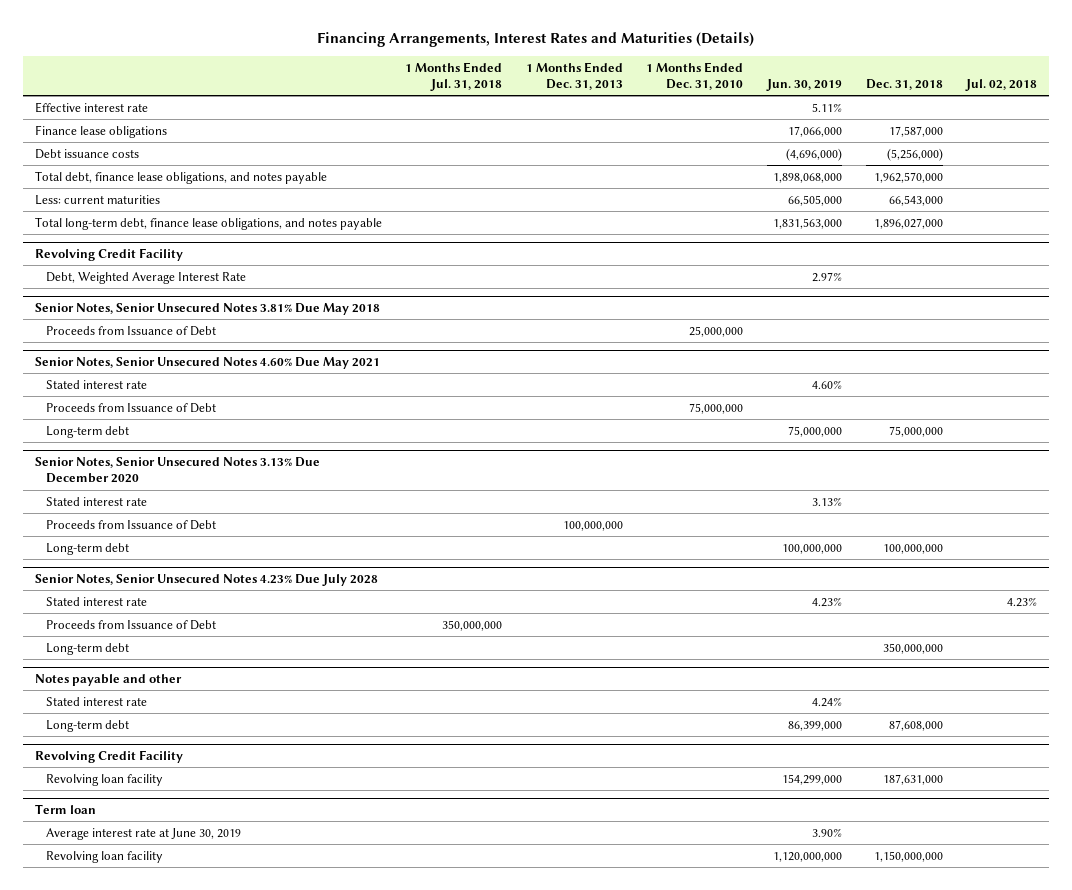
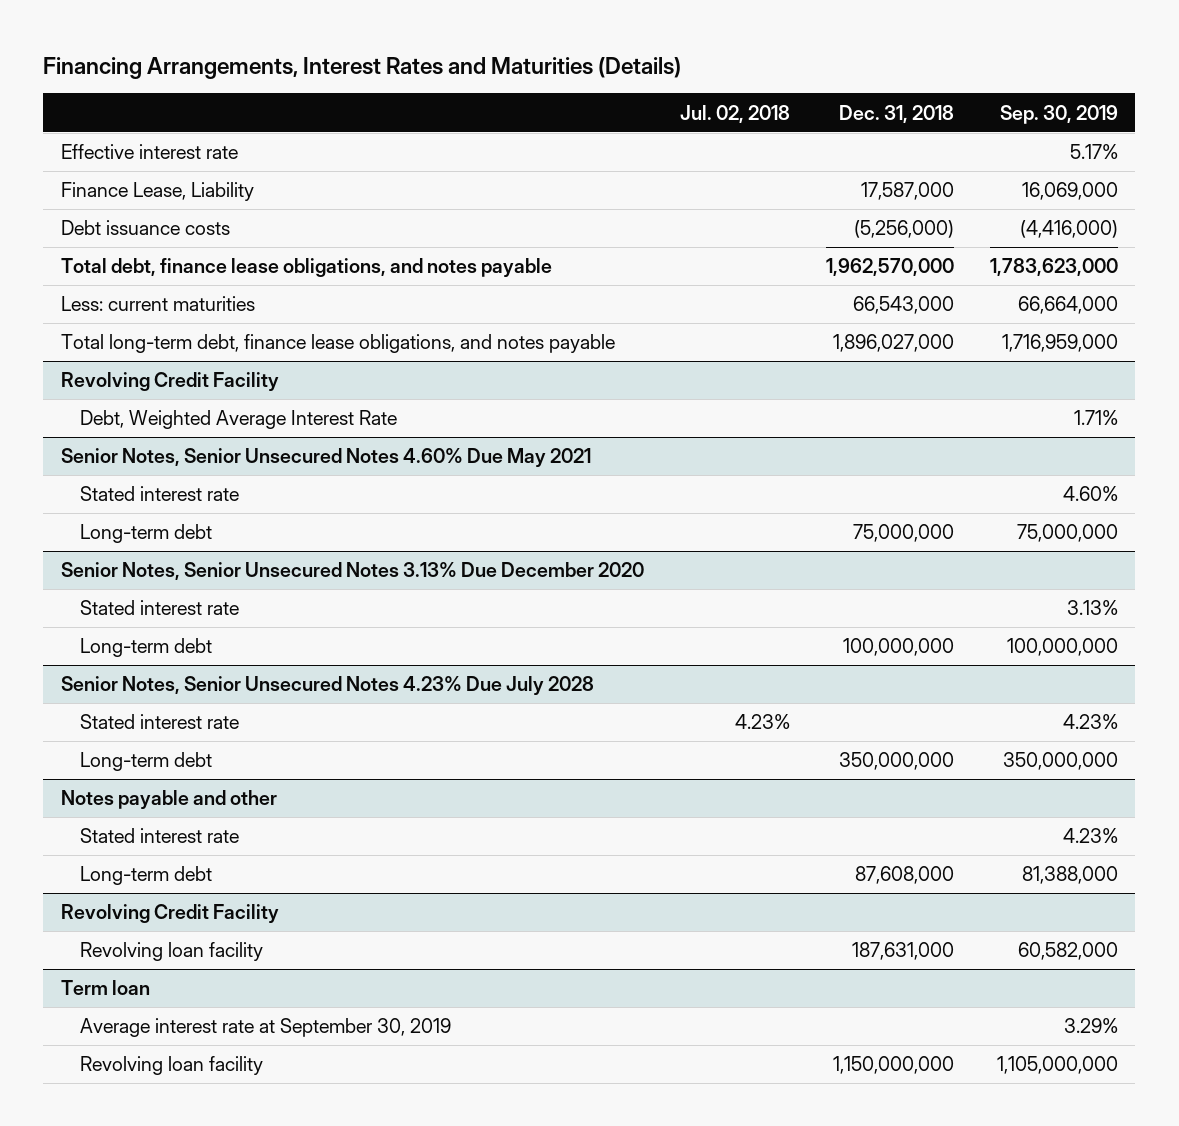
- | 1 Months Ended Jul. 31, 2018 | 1 Months Ended Dec. 31, 2013 | 1 Months Ended Dec. 31, 2010 | Jun. 30, 2019 | Dec. 31, 2018 | Jul. 02, 2018
+ | Jul. 02, 2018 | Dec. 31, 2018 | Sep. 30, 2019
- Finance lease obligations | | | | 17,066,000 | 17,587,000 |
+ Finance Lease, Liability | | 17,587,000 | 16,069,000
- Senior Notes, Senior Unsecured Notes 3.81% Due May 2018
- Proceeds from Issuance of Debt | | | 25,000,000 | | |
@ Senior Notes, Senior Unsecured Notes 4.60% Due May 2021
- Proceeds from Issuance of Debt | | | 75,000,000 | | |
@ Senior Notes, Senior Unsecured Notes 3.13% Due December 2020
- Proceeds from Issuance of Debt | | 100,000,000 | | | |
@ Senior Notes, Senior Unsecured Notes 4.23% Due July 2028
- Proceeds from Issuance of Debt | 350,000,000 | | | | |
@ Term loan
- Average interest rate at June 30, 2019 | | | | 3.90% | |
+ Average interest rate at September 30, 2019 | | | 3.29%

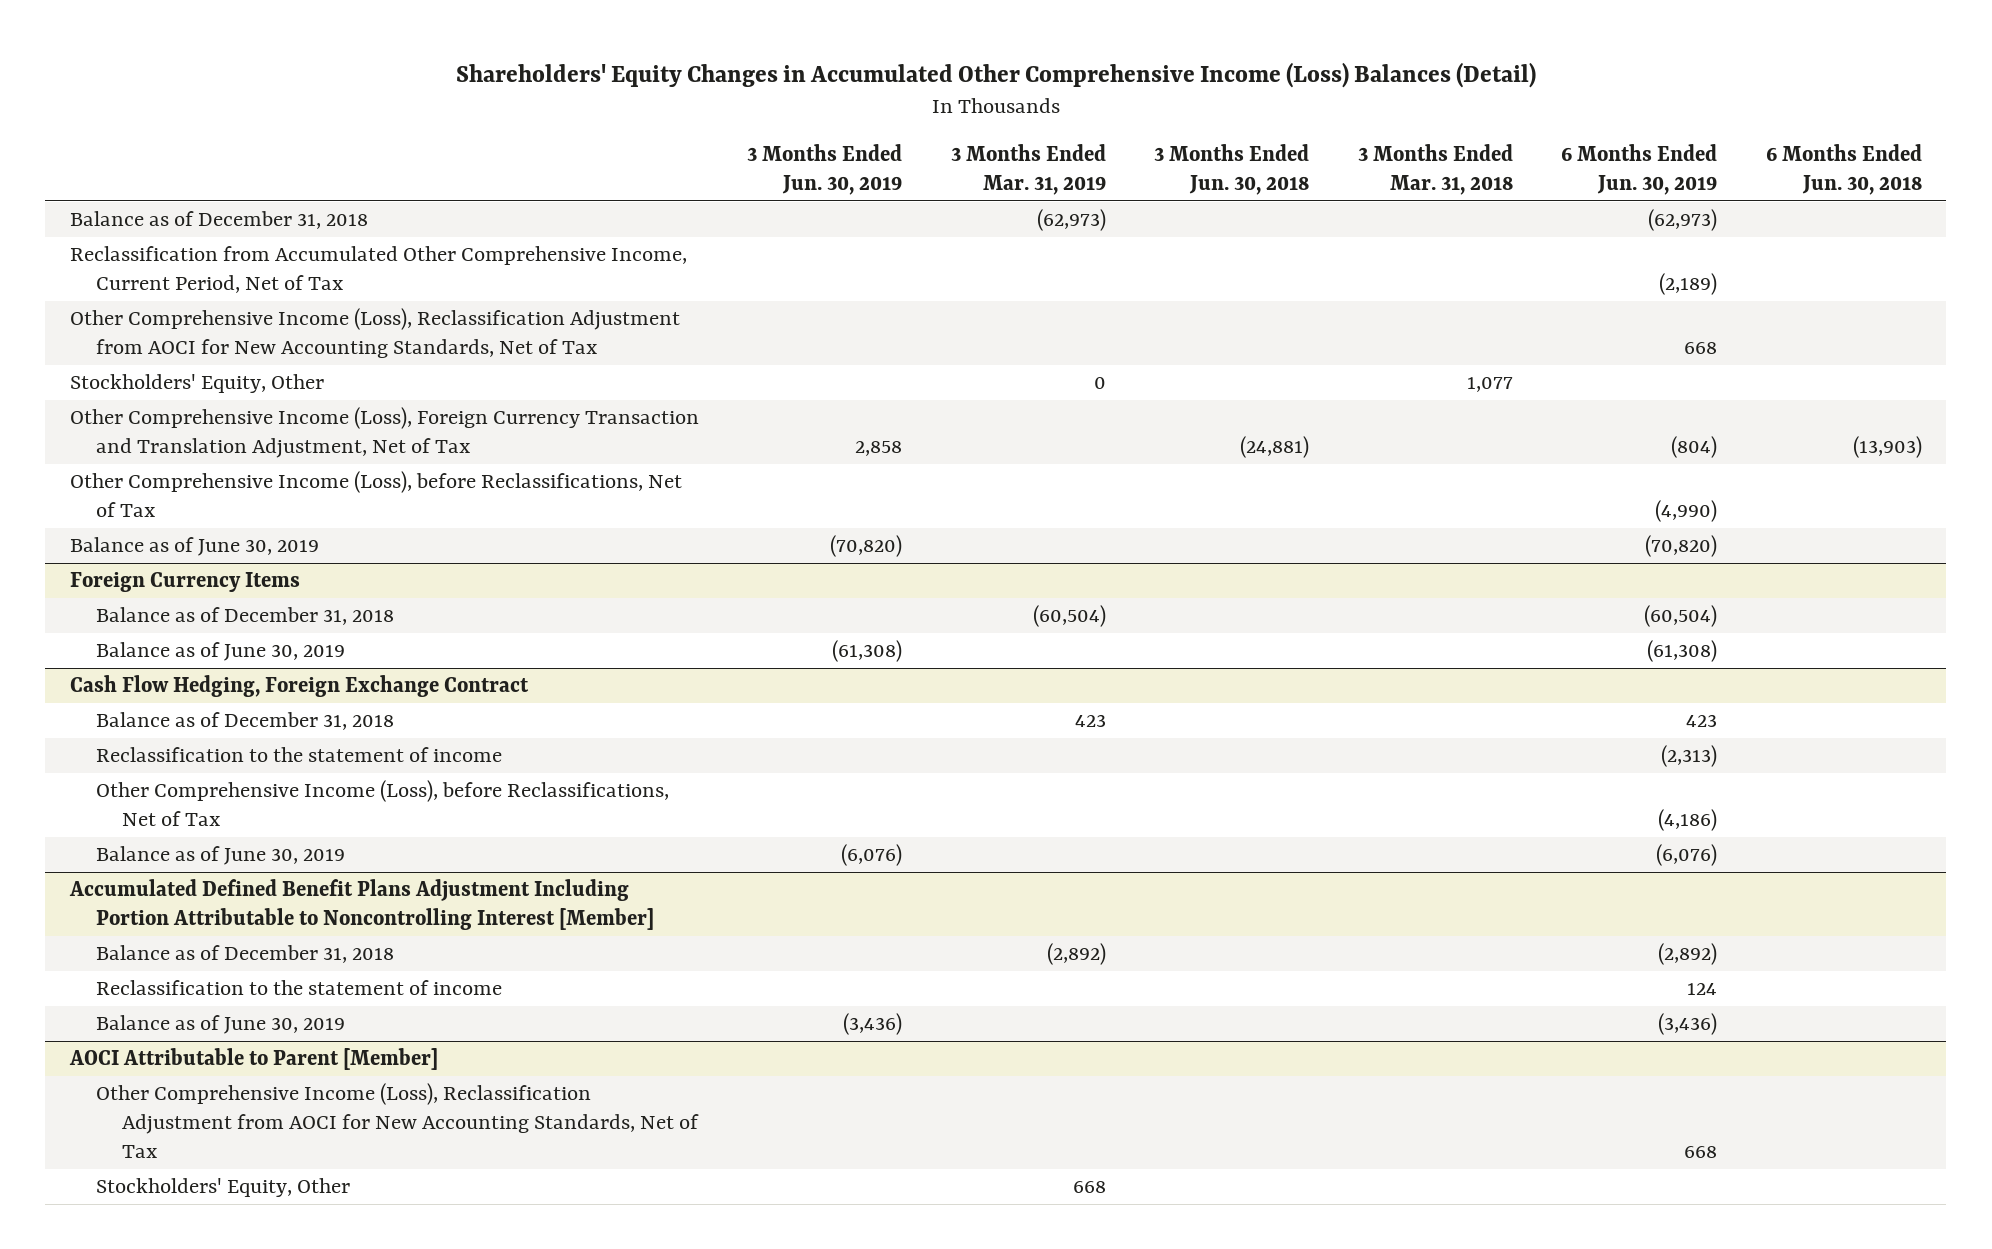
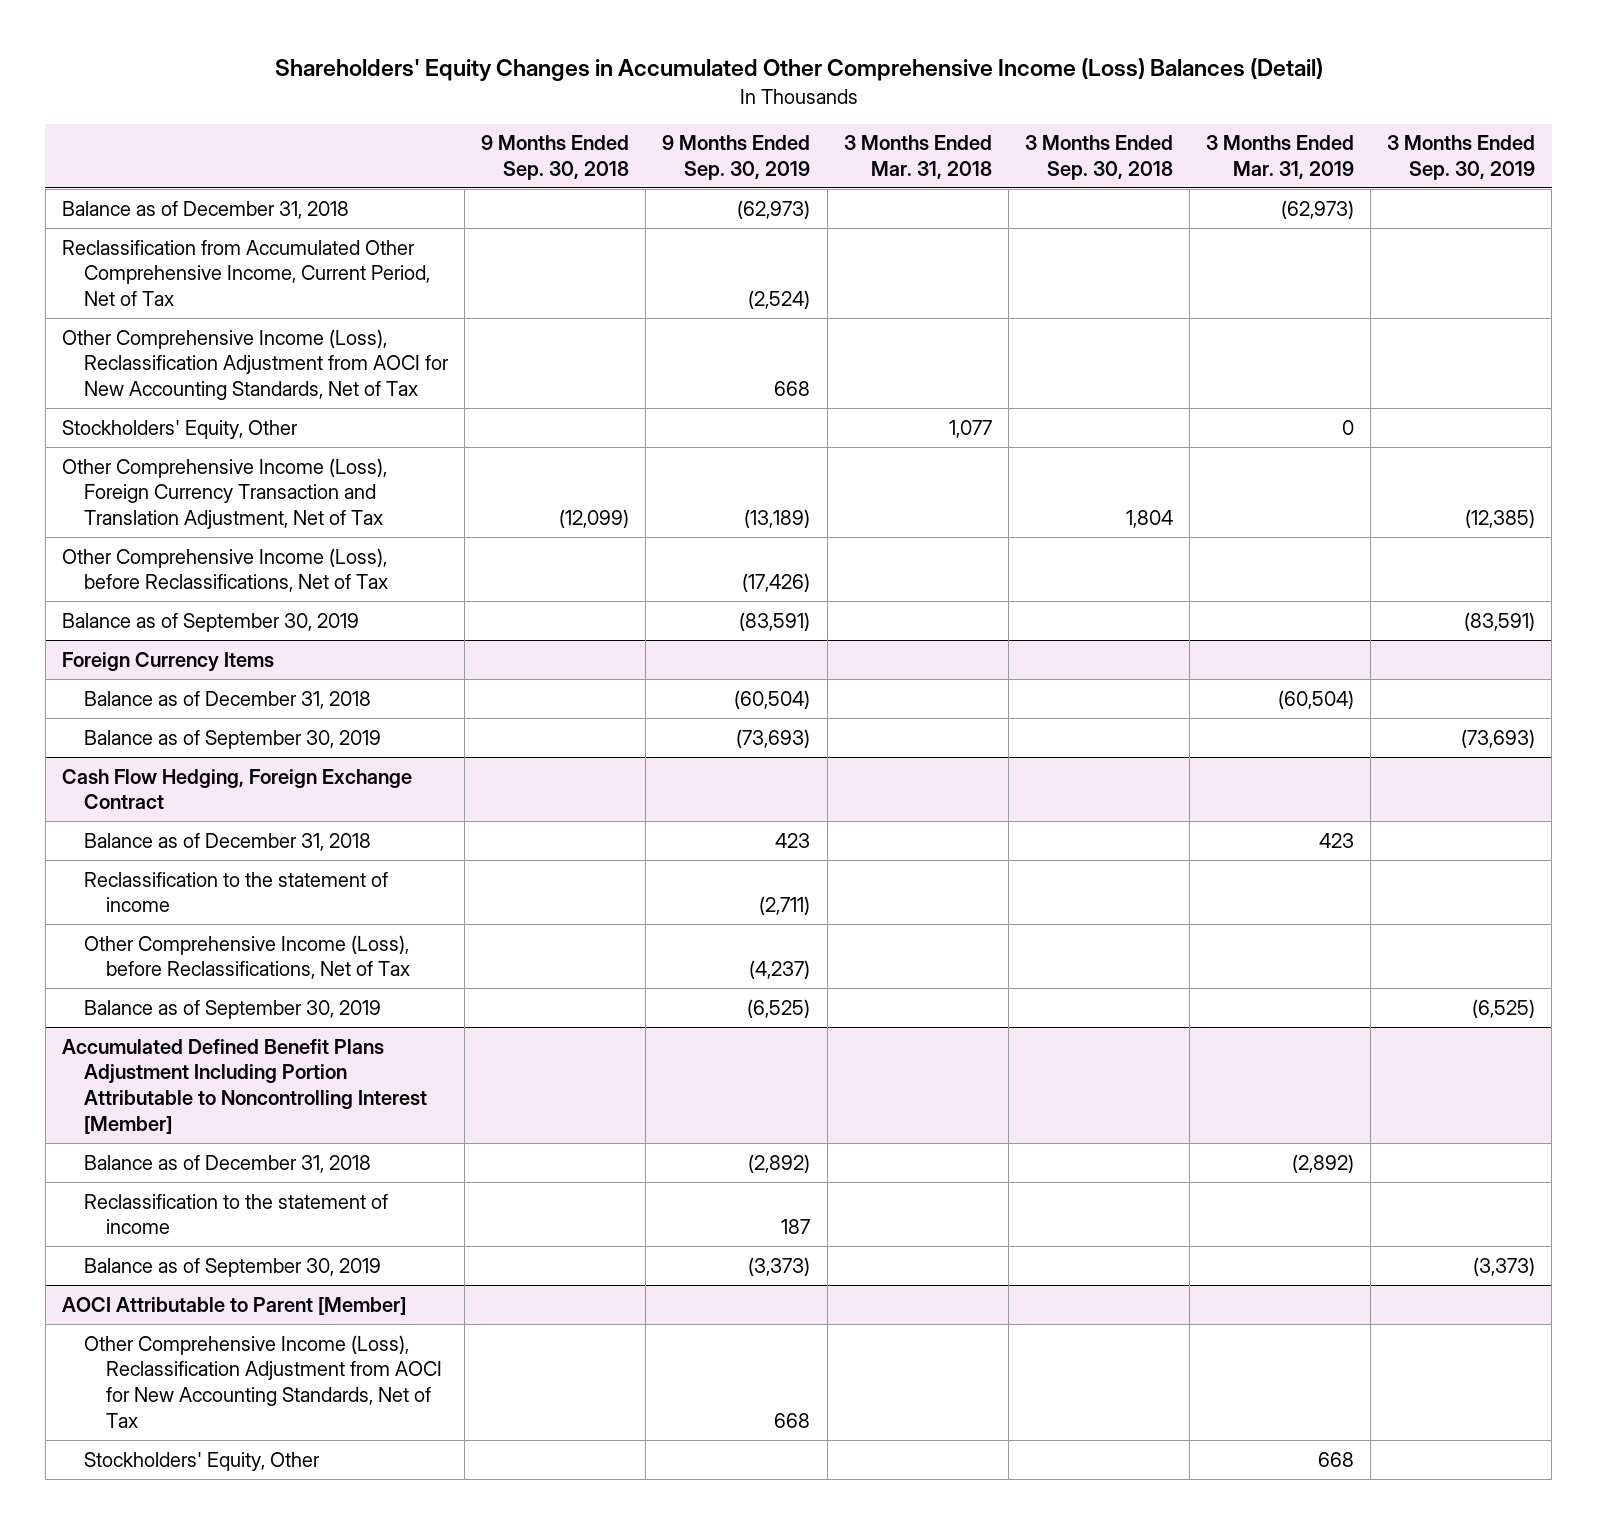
- | 3 Months Ended Jun. 30, 2019 | 3 Months Ended Mar. 31, 2019 | 3 Months Ended Jun. 30, 2018 | 3 Months Ended Mar. 31, 2018 | 6 Months Ended Jun. 30, 2019 | 6 Months Ended Jun. 30, 2018
+ | 9 Months Ended Sep. 30, 2018 | 9 Months Ended Sep. 30, 2019 | 3 Months Ended Mar. 31, 2018 | 3 Months Ended Sep. 30, 2018 | 3 Months Ended Mar. 31, 2019 | 3 Months Ended Sep. 30, 2019
- Balance as of June 30, 2019 | (70,820) | | | | (70,820) |
+ Balance as of September 30, 2019 | | (83,591) | | | | (83,591)
@ Foreign Currency Items
- Balance as of June 30, 2019 | (61,308) | | | | (61,308) |
+ Balance as of September 30, 2019 | | (73,693) | | | | (73,693)
@ Cash Flow Hedging, Foreign Exchange Contract
- Balance as of June 30, 2019 | (6,076) | | | | (6,076) |
+ Balance as of September 30, 2019 | | (6,525) | | | | (6,525)
@ Accumulated Defined Benefit Plans Adjustment Including Portion Attributable to Noncontrolling Interest [Member]
- Balance as of June 30, 2019 | (3,436) | | | | (3,436) |
+ Balance as of September 30, 2019 | | (3,373) | | | | (3,373)

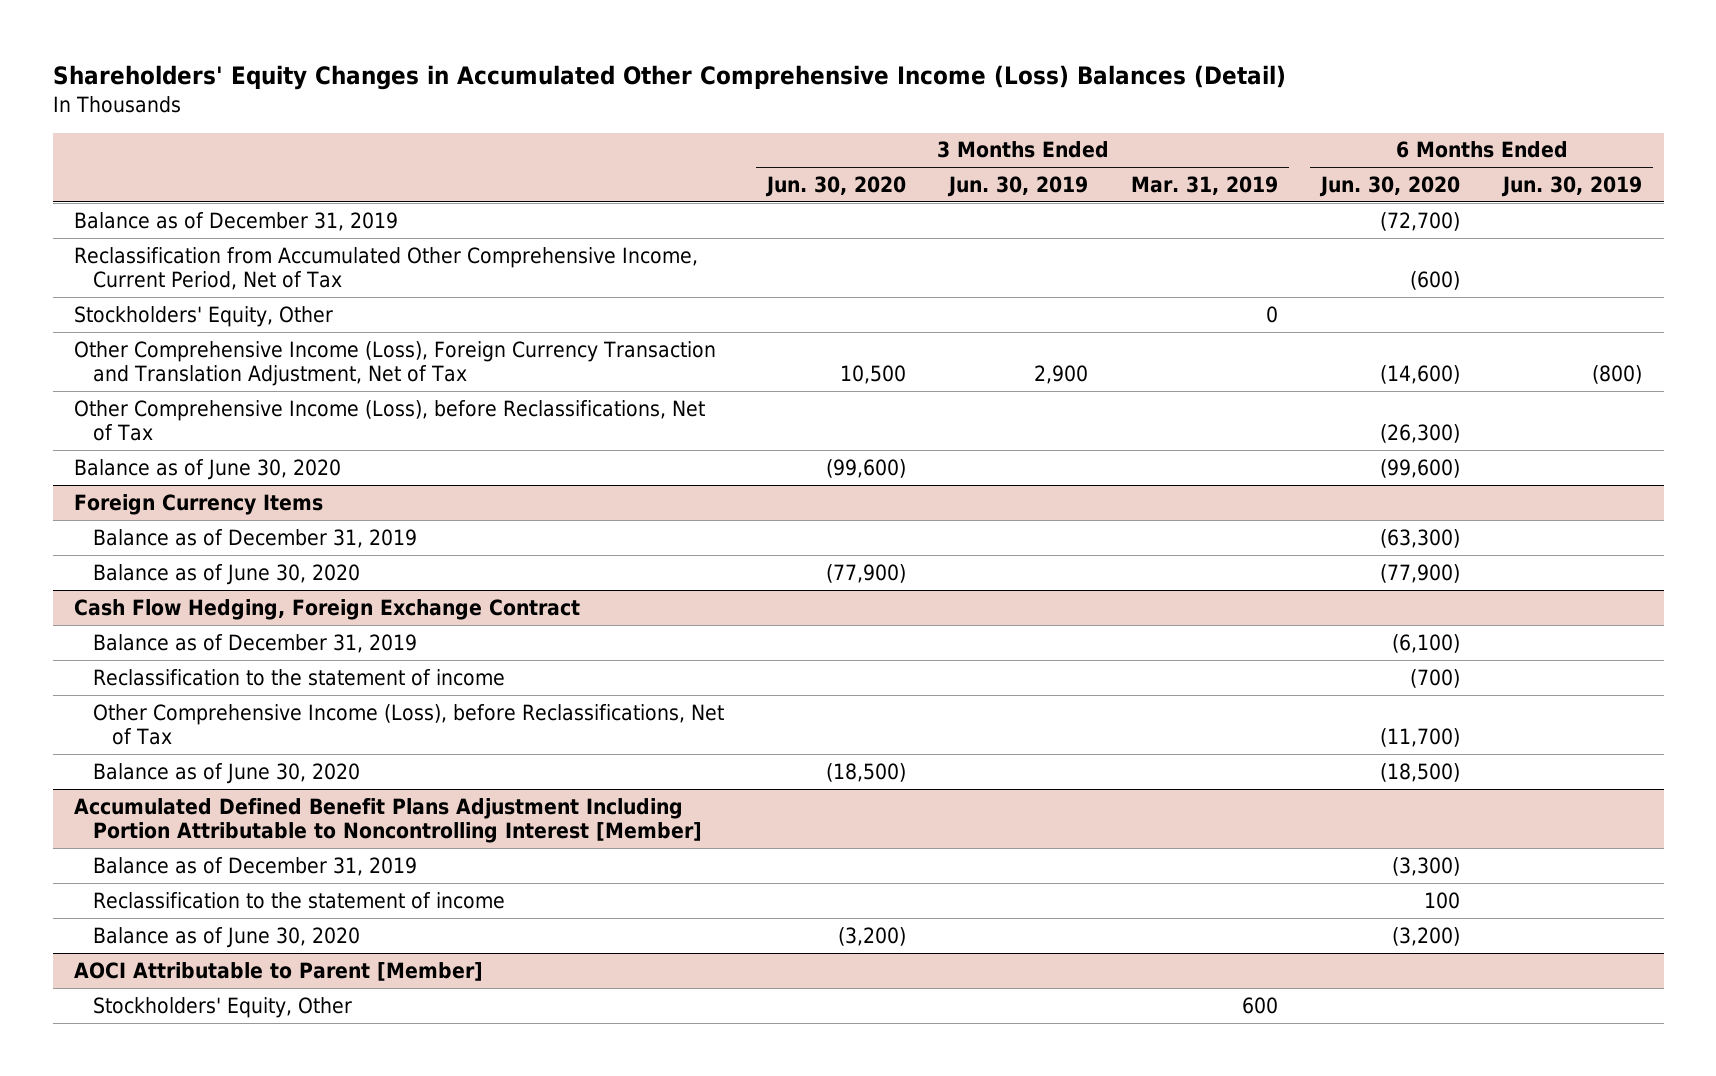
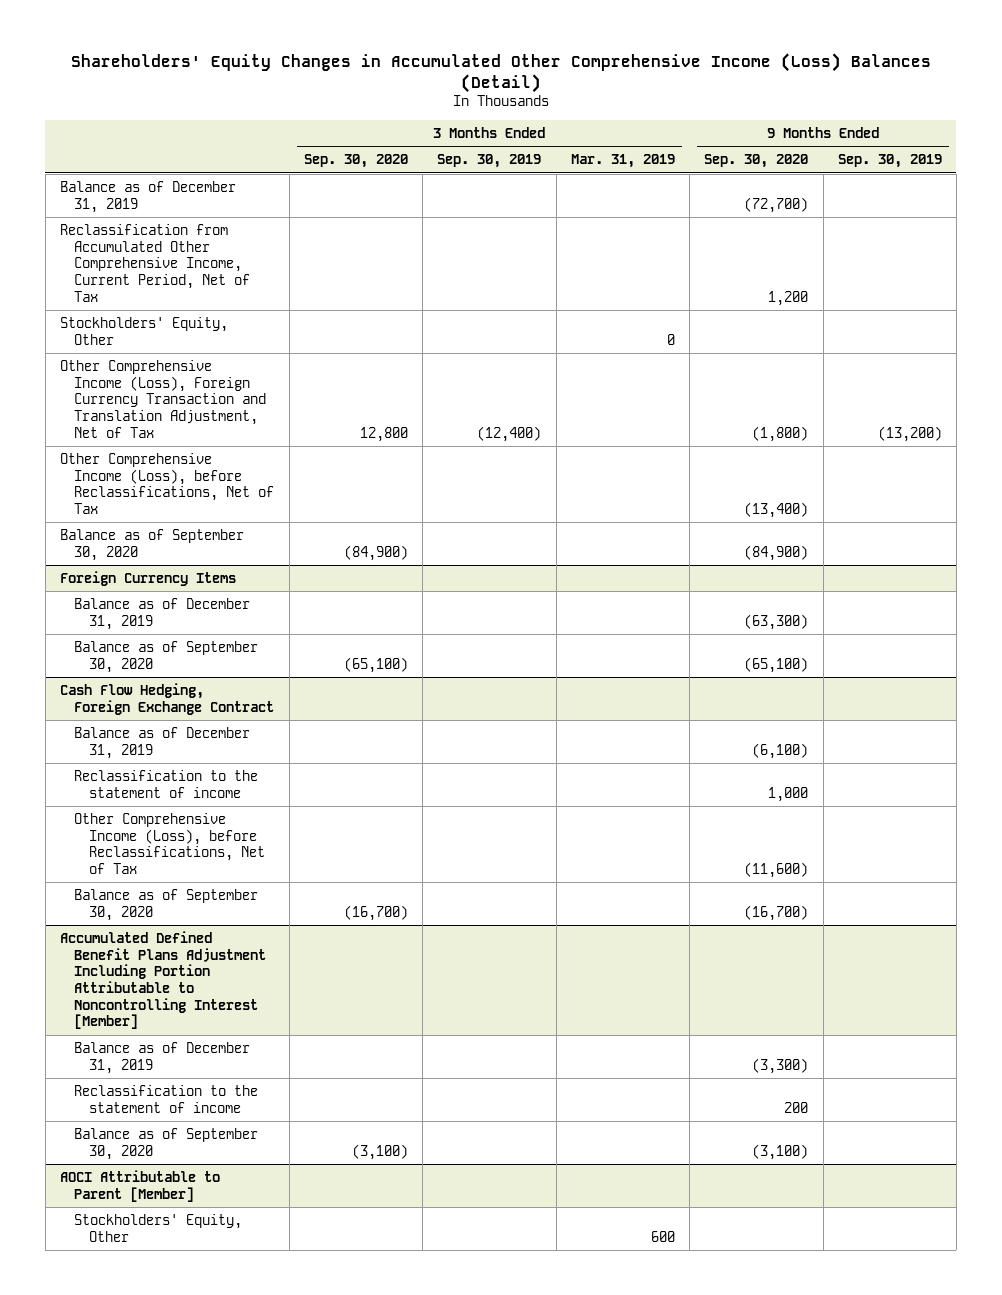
- | 3 Months Ended Jun. 30, 2020 | 3 Months Ended Jun. 30, 2019 | 3 Months Ended Mar. 31, 2019 | 6 Months Ended Jun. 30, 2020 | 6 Months Ended Jun. 30, 2019
+ | 3 Months Ended Sep. 30, 2020 | 3 Months Ended Sep. 30, 2019 | 3 Months Ended Mar. 31, 2019 | 9 Months Ended Sep. 30, 2020 | 9 Months Ended Sep. 30, 2019
- Balance as of June 30, 2020 | (99,600) | | | (99,600) |
+ Balance as of September 30, 2020 | (84,900) | | | (84,900) |
@ Foreign Currency Items
- Balance as of June 30, 2020 | (77,900) | | | (77,900) |
+ Balance as of September 30, 2020 | (65,100) | | | (65,100) |
@ Cash Flow Hedging, Foreign Exchange Contract
- Balance as of June 30, 2020 | (18,500) | | | (18,500) |
+ Balance as of September 30, 2020 | (16,700) | | | (16,700) |
@ Accumulated Defined Benefit Plans Adjustment Including Portion Attributable to Noncontrolling Interest [Member]
- Balance as of June 30, 2020 | (3,200) | | | (3,200) |
+ Balance as of September 30, 2020 | (3,100) | | | (3,100) |

